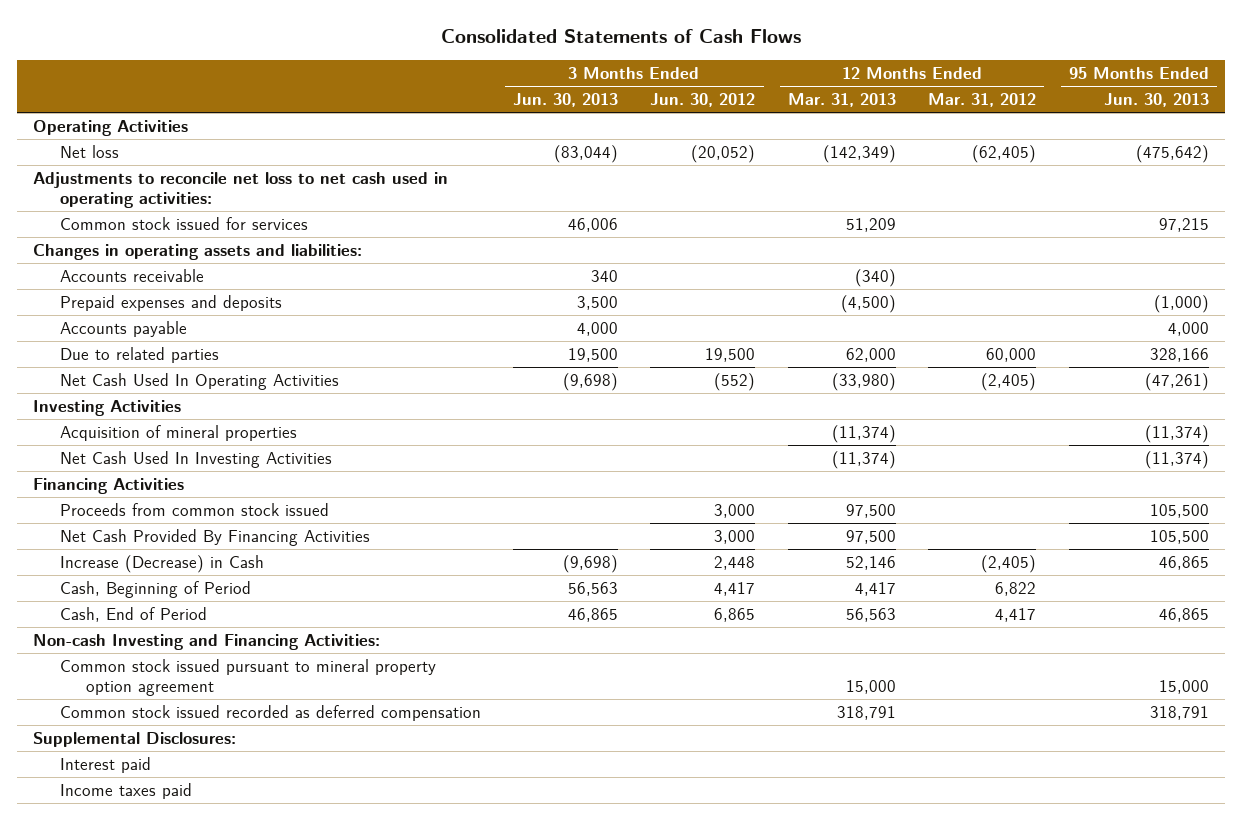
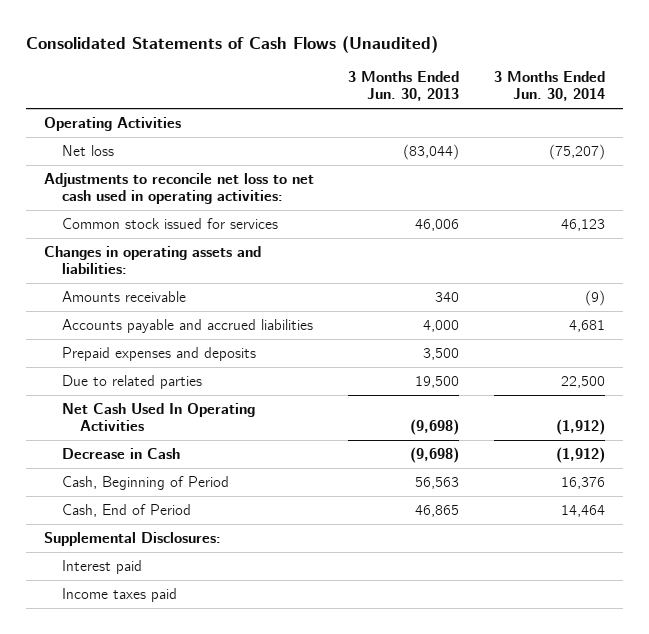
- Consolidated Statements of Cash Flows
+ Consolidated Statements of Cash Flows (Unaudited)
- | 3 Months Ended Jun. 30, 2013 | 3 Months Ended Jun. 30, 2012 | 12 Months Ended Mar. 31, 2013 | 12 Months Ended Mar. 31, 2012 | 95 Months Ended Jun. 30, 2013
+ | 3 Months Ended Jun. 30, 2013 | 3 Months Ended Jun. 30, 2014
- Accounts receivable | 340 | | (340) | |
+ Amounts receivable | 340 | (9)
+ Accounts payable and accrued liabilities | 4,000 | 4,681
- Accounts payable | 4,000 | | | | 4,000
- Investing Activities
- Acquisition of mineral properties | | | (11,374) | | (11,374)
- Net Cash Used In Investing Activities | | | (11,374) | | (11,374)
- Financing Activities
- Proceeds from common stock issued | | 3,000 | 97,500 | | 105,500
- Net Cash Provided By Financing Activities | | 3,000 | 97,500 | | 105,500
- Increase (Decrease) in Cash | (9,698) | 2,448 | 52,146 | (2,405) | 46,865
+ Decrease in Cash | (9,698) | (1,912)
- Non-cash Investing and Financing Activities:
- Common stock issued pursuant to mineral property option agreement | | | 15,000 | | 15,000
- Common stock issued recorded as deferred compensation | | | 318,791 | | 318,791

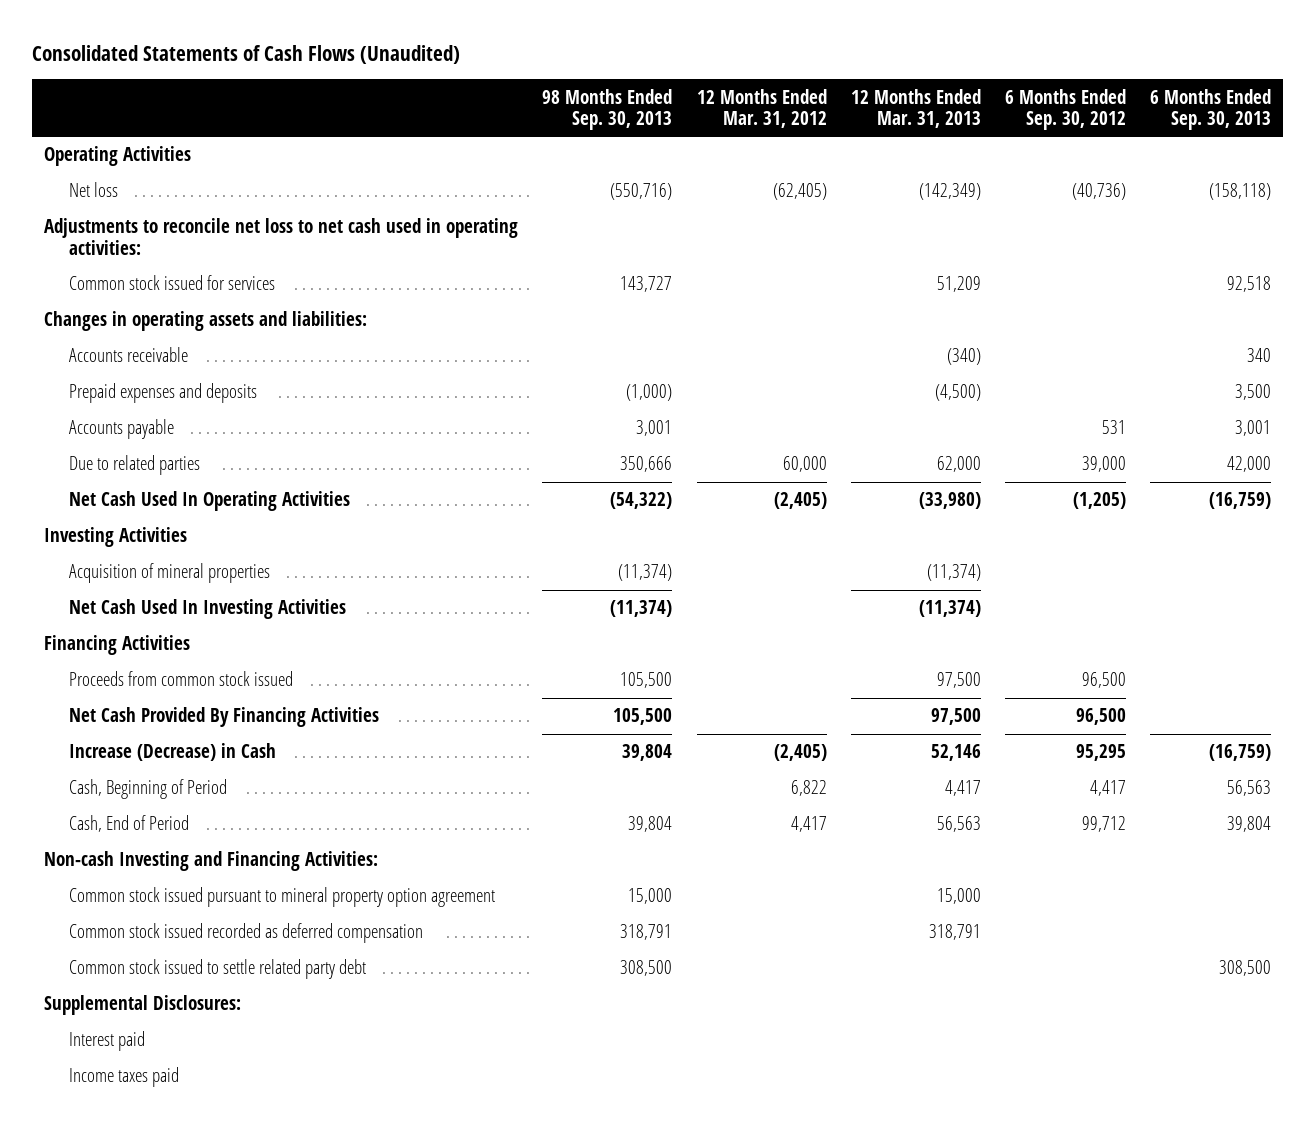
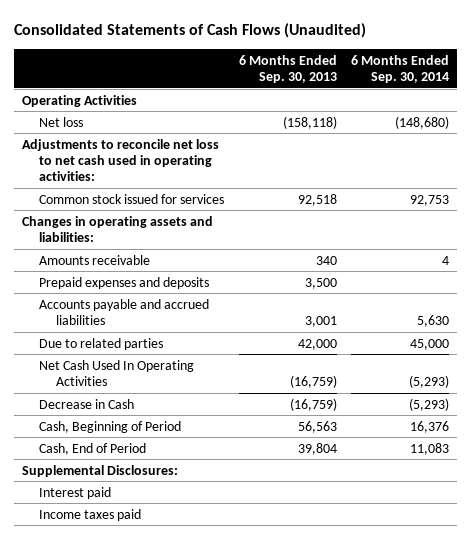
- | 98 Months Ended Sep. 30, 2013 | 12 Months Ended Mar. 31, 2012 | 12 Months Ended Mar. 31, 2013 | 6 Months Ended Sep. 30, 2012 | 6 Months Ended Sep. 30, 2013
+ | 6 Months Ended Sep. 30, 2013 | 6 Months Ended Sep. 30, 2014
- Accounts receivable | | | (340) | | 340
+ Amounts receivable | 340 | 4
- Accounts payable | 3,001 | | | 531 | 3,001
+ Accounts payable and accrued liabilities | 3,001 | 5,630
- Investing Activities
- Acquisition of mineral properties | (11,374) | | (11,374) | |
- Net Cash Used In Investing Activities | (11,374) | | (11,374) | |
- Financing Activities
- Proceeds from common stock issued | 105,500 | | 97,500 | 96,500 |
- Net Cash Provided By Financing Activities | 105,500 | | 97,500 | 96,500 |
- Increase (Decrease) in Cash | 39,804 | (2,405) | 52,146 | 95,295 | (16,759)
+ Decrease in Cash | (16,759) | (5,293)
- Non-cash Investing and Financing Activities:
- Common stock issued pursuant to mineral property option agreement | 15,000 | | 15,000 | |
- Common stock issued recorded as deferred compensation | 318,791 | | 318,791 | |
- Common stock issued to settle related party debt | 308,500 | | | | 308,500

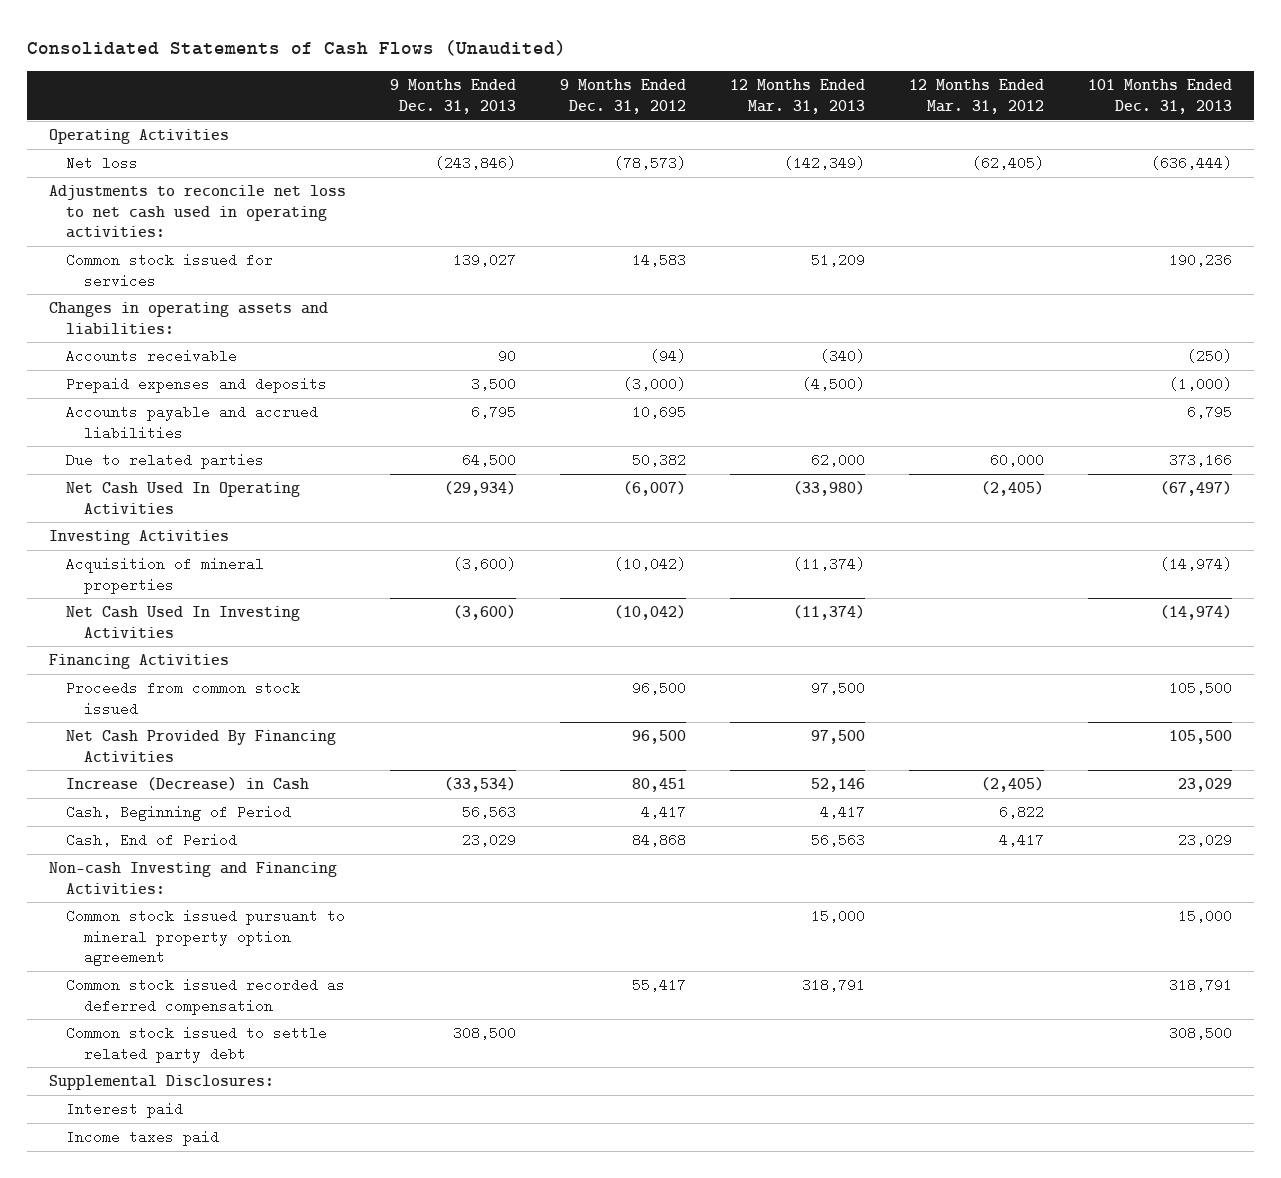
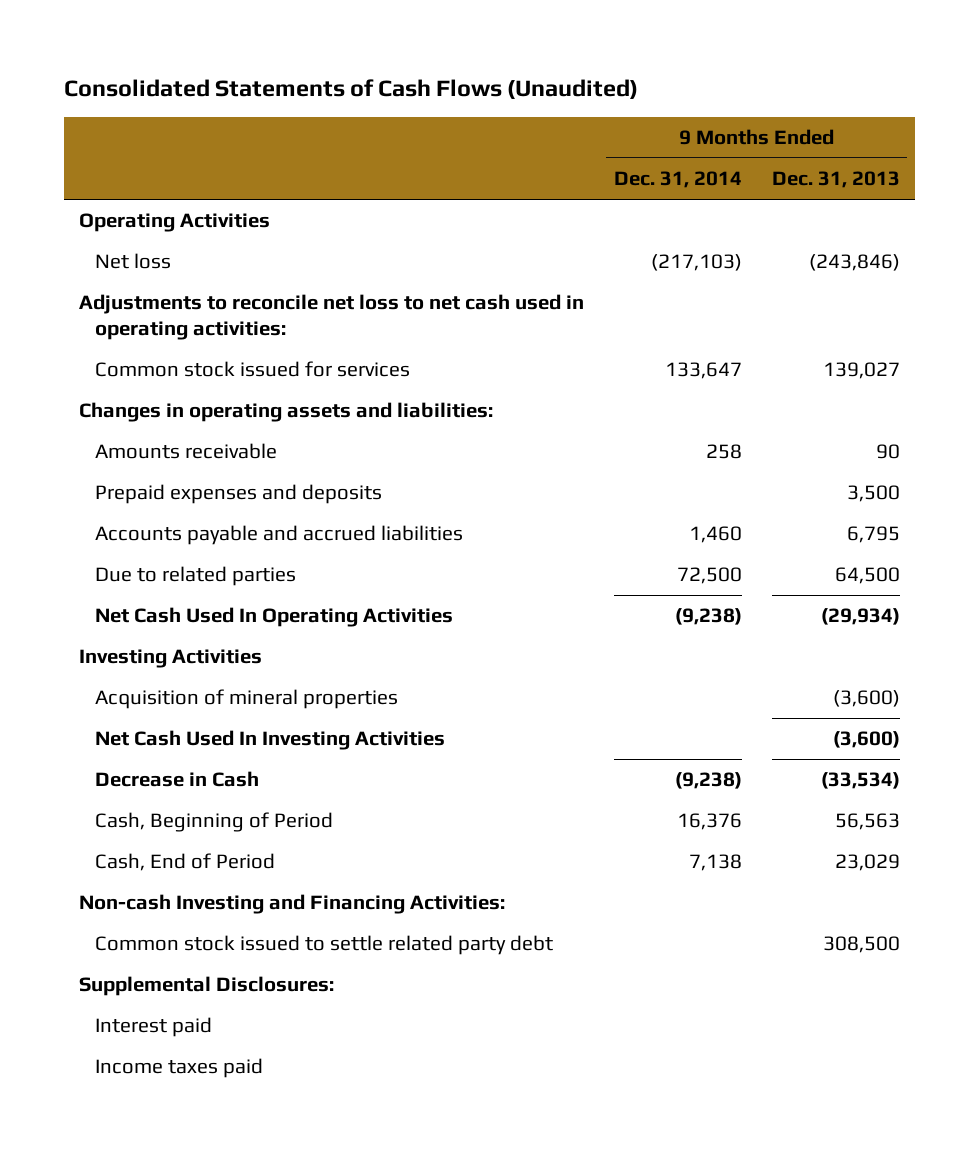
- | 9 Months Ended Dec. 31, 2013 | 9 Months Ended Dec. 31, 2012 | 12 Months Ended Mar. 31, 2013 | 12 Months Ended Mar. 31, 2012 | 101 Months Ended Dec. 31, 2013
+ | 9 Months Ended Dec. 31, 2014 | 9 Months Ended Dec. 31, 2013
- Accounts receivable | 90 | (94) | (340) | | (250)
+ Amounts receivable | 258 | 90
- Financing Activities
- Proceeds from common stock issued | | 96,500 | 97,500 | | 105,500
- Net Cash Provided By Financing Activities | | 96,500 | 97,500 | | 105,500
- Increase (Decrease) in Cash | (33,534) | 80,451 | 52,146 | (2,405) | 23,029
+ Decrease in Cash | (9,238) | (33,534)
- Common stock issued pursuant to mineral property option agreement | | | 15,000 | | 15,000
- Common stock issued recorded as deferred compensation | | 55,417 | 318,791 | | 318,791

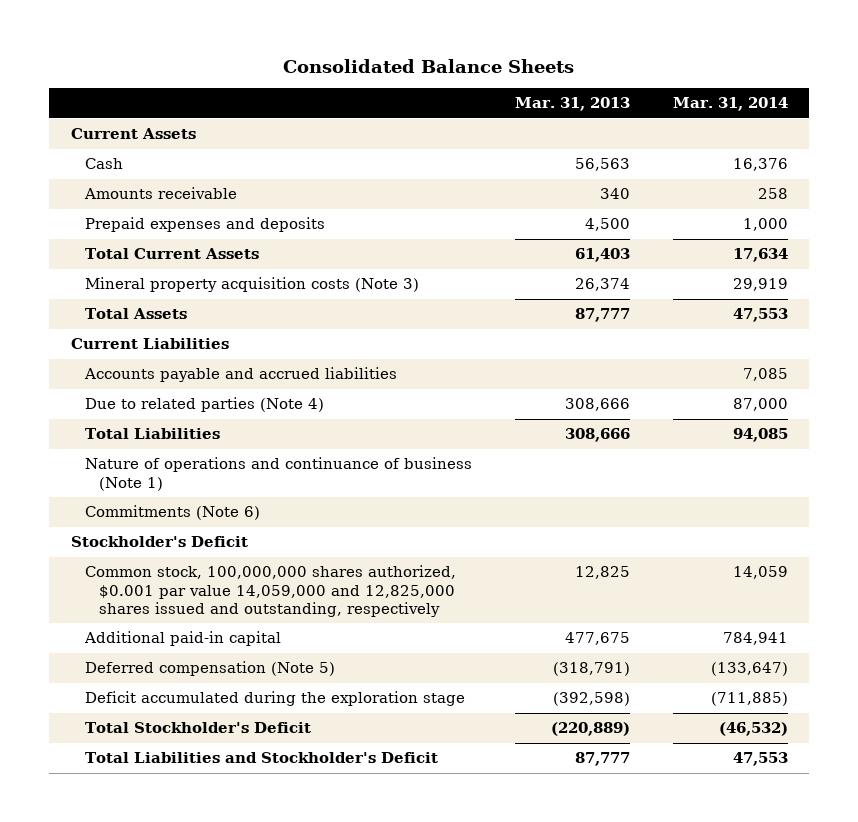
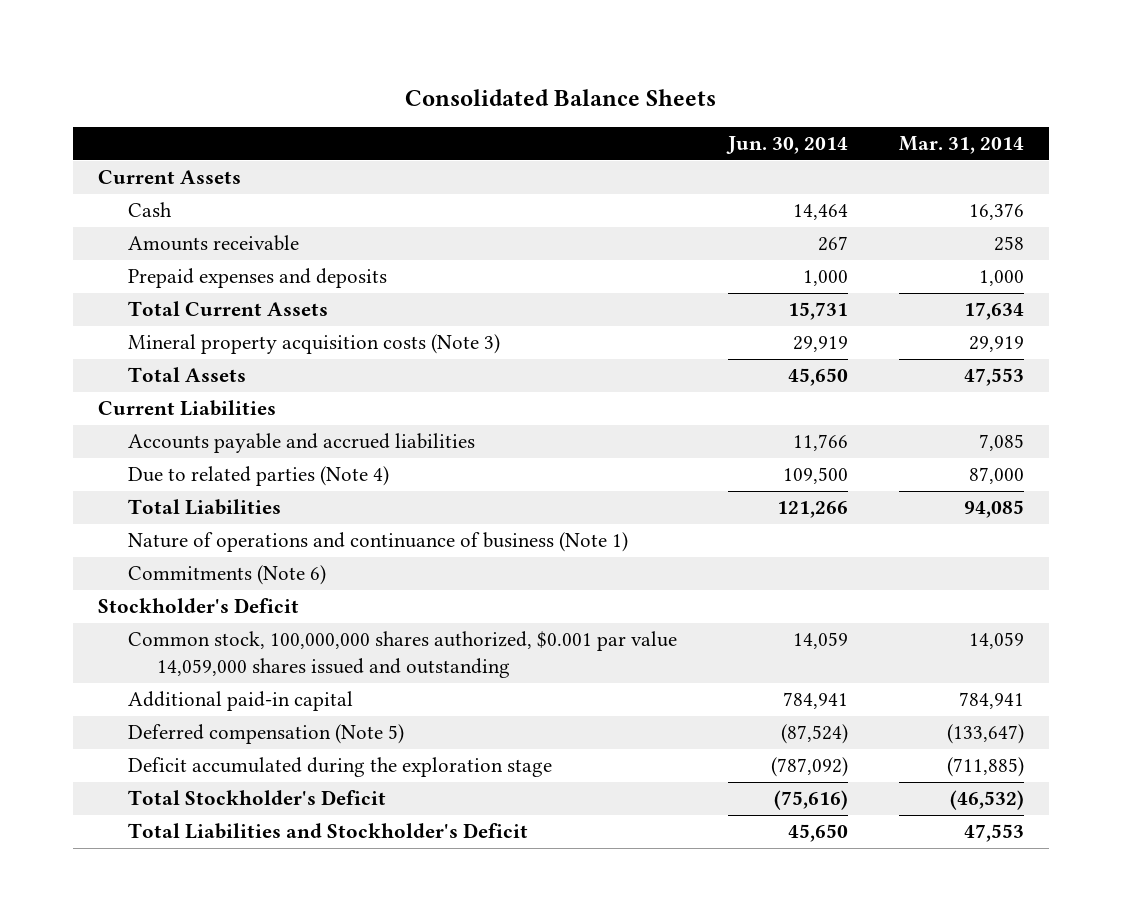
- | Mar. 31, 2013 | Mar. 31, 2014
+ | Jun. 30, 2014 | Mar. 31, 2014
- Common stock, 100,000,000 shares authorized, $0.001 par value 14,059,000 and 12,825,000 shares issued and outstanding, respectively | 12,825 | 14,059
+ Common stock, 100,000,000 shares authorized, $0.001 par value 14,059,000 shares issued and outstanding | 14,059 | 14,059

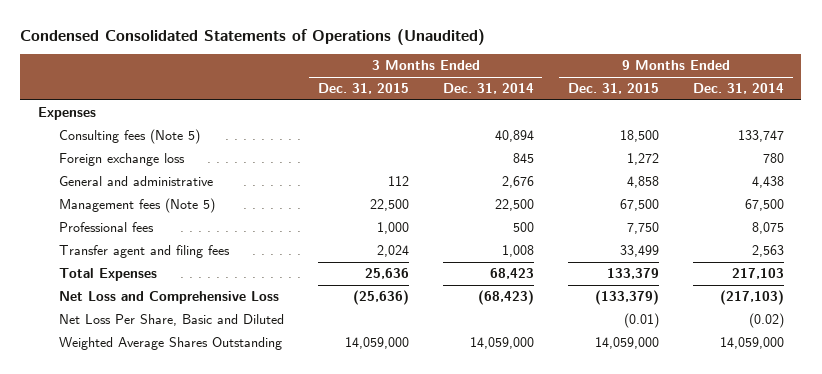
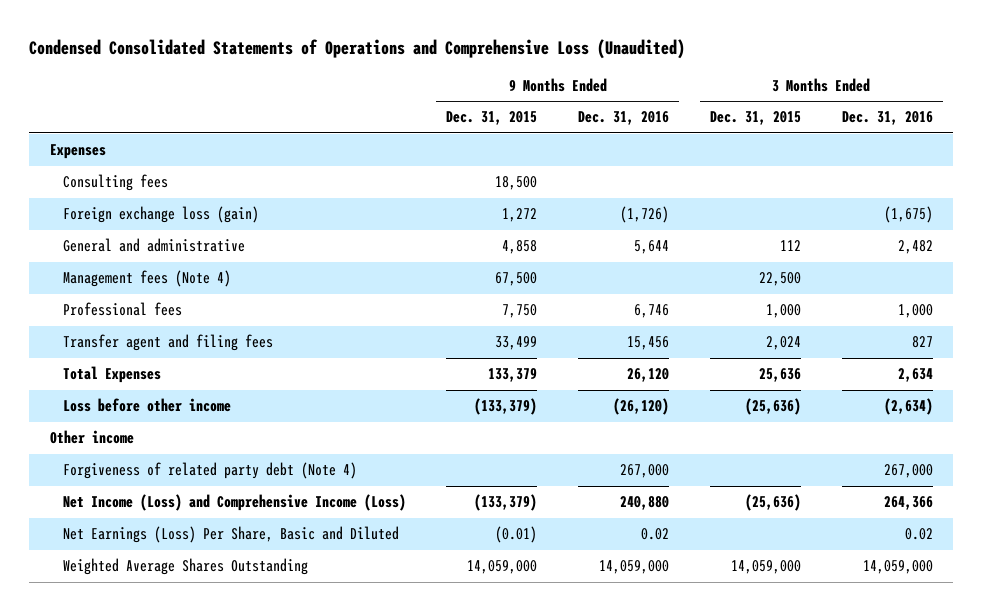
- Condensed Consolidated Statements of Operations (Unaudited)
+ Condensed Consolidated Statements of Operations and Comprehensive Loss (Unaudited)
- | 3 Months Ended Dec. 31, 2015 | 3 Months Ended Dec. 31, 2014 | 9 Months Ended Dec. 31, 2015 | 9 Months Ended Dec. 31, 2014
+ | 9 Months Ended Dec. 31, 2015 | 9 Months Ended Dec. 31, 2016 | 3 Months Ended Dec. 31, 2015 | 3 Months Ended Dec. 31, 2016
- Consulting fees (Note 5) | | 40,894 | 18,500 | 133,747
- Foreign exchange loss | | 845 | 1,272 | 780
+ Consulting fees | 18,500 | | |
+ Foreign exchange loss (gain) | 1,272 | (1,726) | | (1,675)
- Management fees (Note 5) | 22,500 | 22,500 | 67,500 | 67,500
+ Management fees (Note 4) | 67,500 | | 22,500 |
- Net Loss and Comprehensive Loss | (25,636) | (68,423) | (133,379) | (217,103)
- Net Loss Per Share, Basic and Diluted | | | (0.01) | (0.02)
+ Loss before other income | (133,379) | (26,120) | (25,636) | (2,634)
+ Other income
+ Forgiveness of related party debt (Note 4) | | 267,000 | | 267,000
+ Net Income (Loss) and Comprehensive Income (Loss) | (133,379) | 240,880 | (25,636) | 264,366
+ Net Earnings (Loss) Per Share, Basic and Diluted | (0.01) | 0.02 | | 0.02

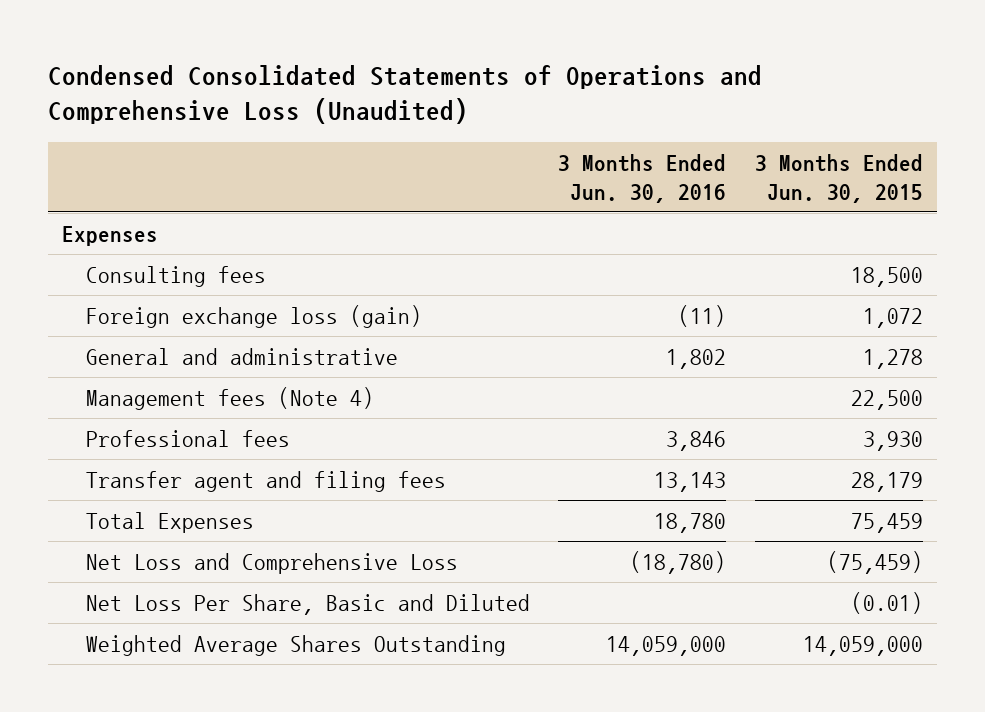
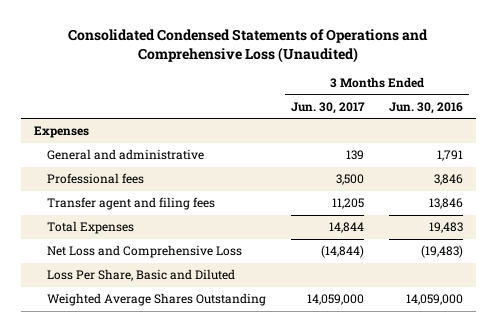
- Condensed Consolidated Statements of Operations and Comprehensive Loss (Unaudited)
+ Consolidated Condensed Statements of Operations and Comprehensive Loss (Unaudited)
- | 3 Months Ended Jun. 30, 2016 | 3 Months Ended Jun. 30, 2015
+ | 3 Months Ended Jun. 30, 2017 | 3 Months Ended Jun. 30, 2016
- Consulting fees | | 18,500
- Foreign exchange loss (gain) | (11) | 1,072
- General and administrative | 1,802 | 1,278
- Management fees (Note 4) | | 22,500
+ General and administrative | 139 | 1,791
- Transfer agent and filing fees | 13,143 | 28,179
- Total Expenses | 18,780 | 75,459
- Net Loss and Comprehensive Loss | (18,780) | (75,459)
- Net Loss Per Share, Basic and Diluted | | (0.01)
+ Transfer agent and filing fees | 11,205 | 13,846
+ Total Expenses | 14,844 | 19,483
+ Net Loss and Comprehensive Loss | (14,844) | (19,483)
+ Loss Per Share, Basic and Diluted

